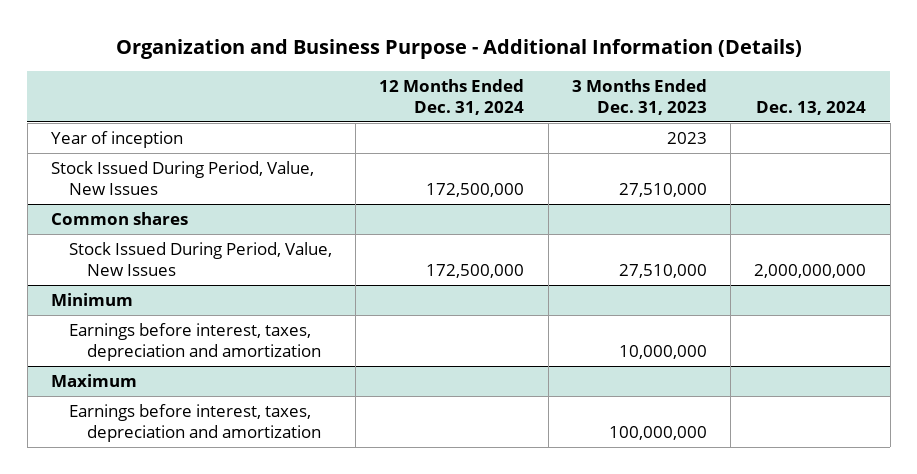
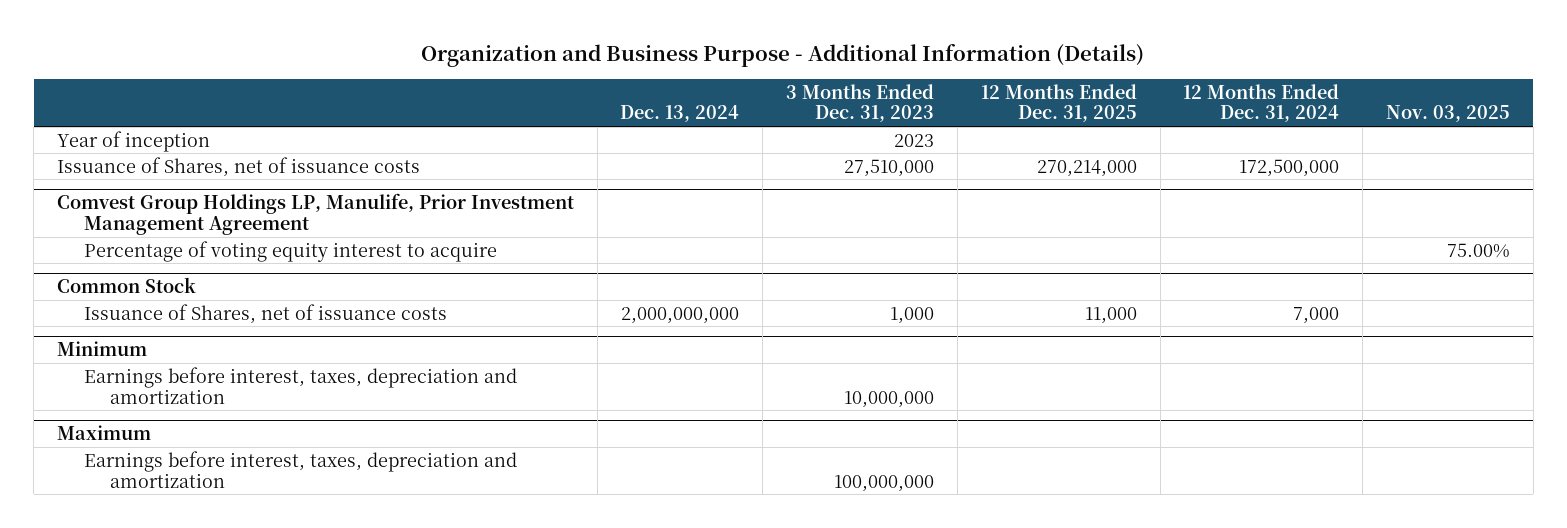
- | 12 Months Ended Dec. 31, 2024 | 3 Months Ended Dec. 31, 2023 | Dec. 13, 2024
+ | Dec. 13, 2024 | 3 Months Ended Dec. 31, 2023 | 12 Months Ended Dec. 31, 2025 | 12 Months Ended Dec. 31, 2024 | Nov. 03, 2025
- Stock Issued During Period, Value, New Issues | 172,500,000 | 27,510,000 |
- Common shares
- Stock Issued During Period, Value, New Issues | 172,500,000 | 27,510,000 | 2,000,000,000
+ Issuance of Shares, net of issuance costs | | 27,510,000 | 270,214,000 | 172,500,000 |
+ Comvest Group Holdings LP, Manulife, Prior Investment Management Agreement
+ Percentage of voting equity interest to acquire | | | | | 75.00%
+ Common Stock
+ Issuance of Shares, net of issuance costs | 2,000,000,000 | 1,000 | 11,000 | 7,000 |

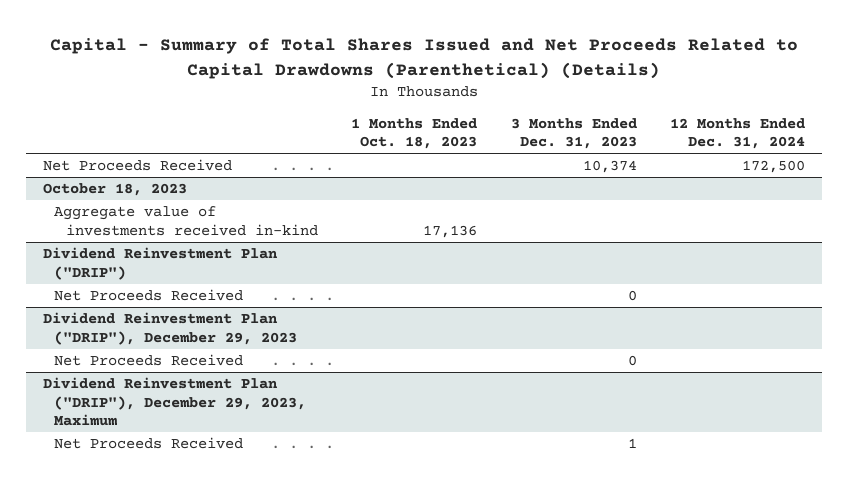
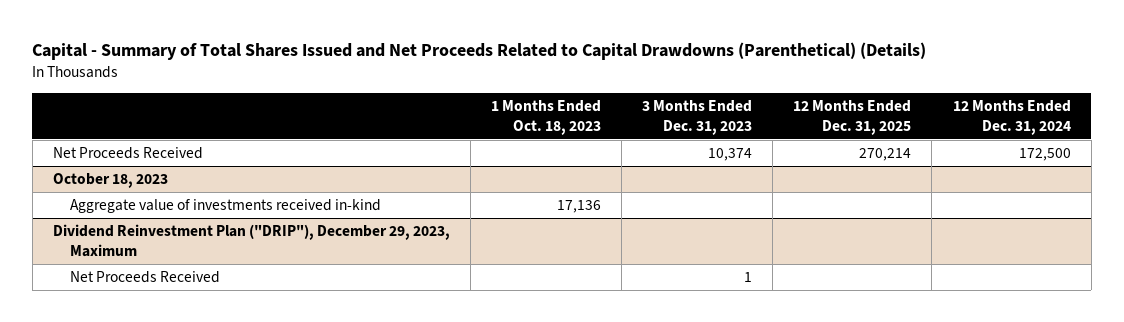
- | 1 Months Ended Oct. 18, 2023 | 3 Months Ended Dec. 31, 2023 | 12 Months Ended Dec. 31, 2024
+ | 1 Months Ended Oct. 18, 2023 | 3 Months Ended Dec. 31, 2023 | 12 Months Ended Dec. 31, 2025 | 12 Months Ended Dec. 31, 2024
- Dividend Reinvestment Plan ("DRIP")
- Net Proceeds Received | | 0 |
- Dividend Reinvestment Plan ("DRIP"), December 29, 2023
- Net Proceeds Received | | 0 |

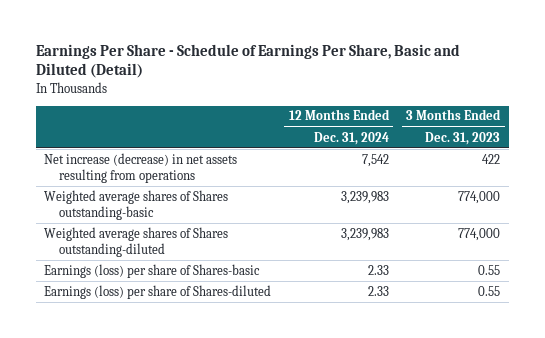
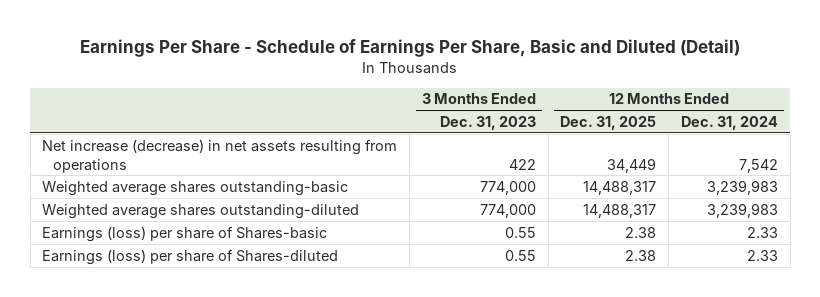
- | 12 Months Ended Dec. 31, 2024 | 3 Months Ended Dec. 31, 2023
+ | 3 Months Ended Dec. 31, 2023 | 12 Months Ended Dec. 31, 2025 | 12 Months Ended Dec. 31, 2024
- Weighted average shares of Shares outstanding-basic | 3,239,983 | 774,000
- Weighted average shares of Shares outstanding-diluted | 3,239,983 | 774,000
+ Weighted average shares outstanding-basic | 774,000 | 14,488,317 | 3,239,983
+ Weighted average shares outstanding-diluted | 774,000 | 14,488,317 | 3,239,983

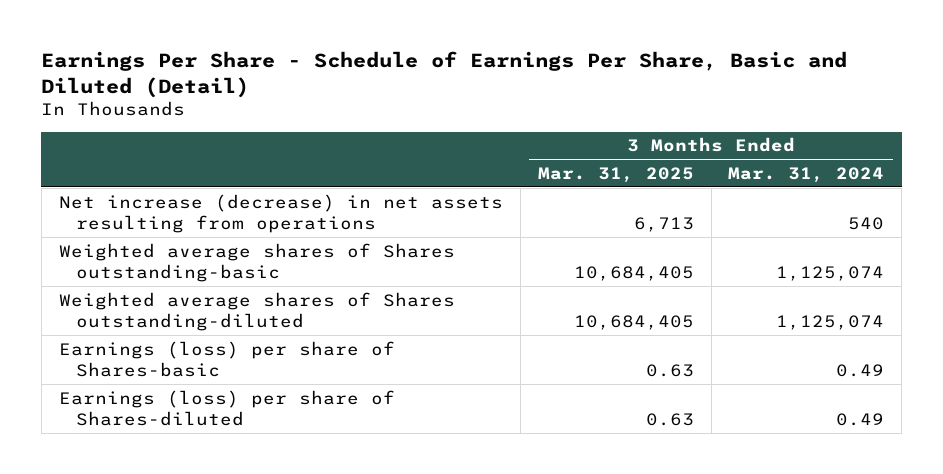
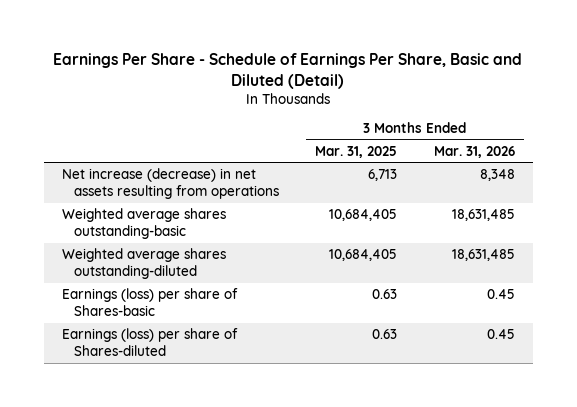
- | 3 Months Ended Mar. 31, 2025 | 3 Months Ended Mar. 31, 2024
+ | 3 Months Ended Mar. 31, 2025 | 3 Months Ended Mar. 31, 2026
- Weighted average shares of Shares outstanding-basic | 10,684,405 | 1,125,074
- Weighted average shares of Shares outstanding-diluted | 10,684,405 | 1,125,074
+ Weighted average shares outstanding-basic | 10,684,405 | 18,631,485
+ Weighted average shares outstanding-diluted | 10,684,405 | 18,631,485

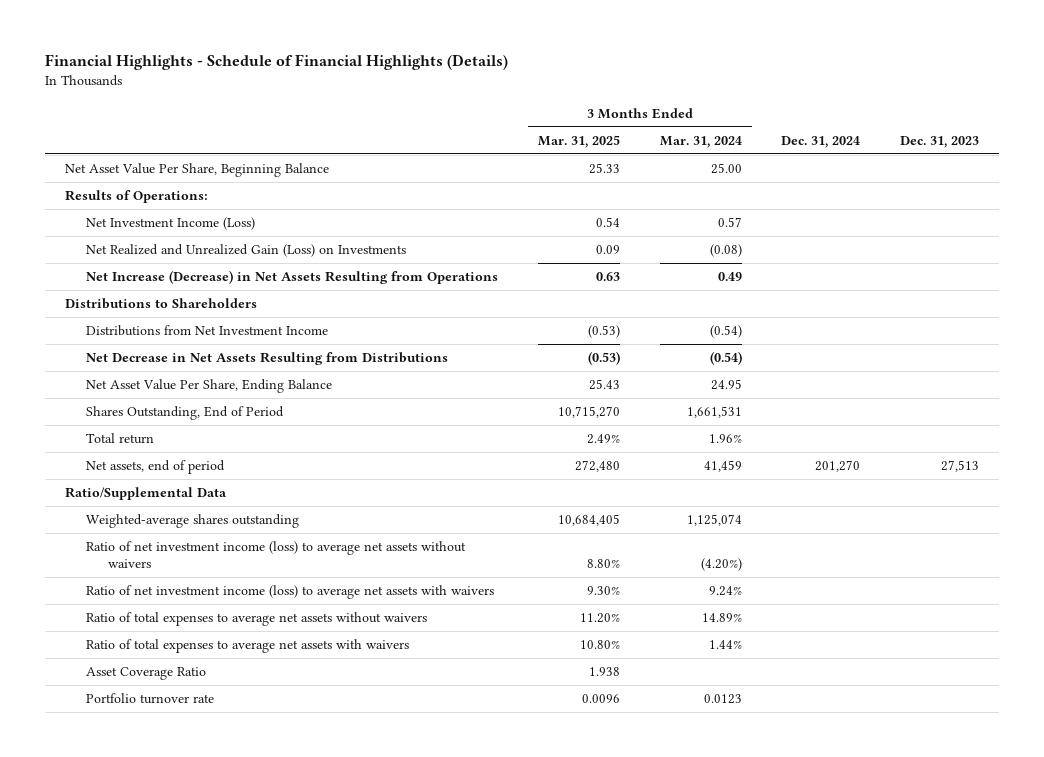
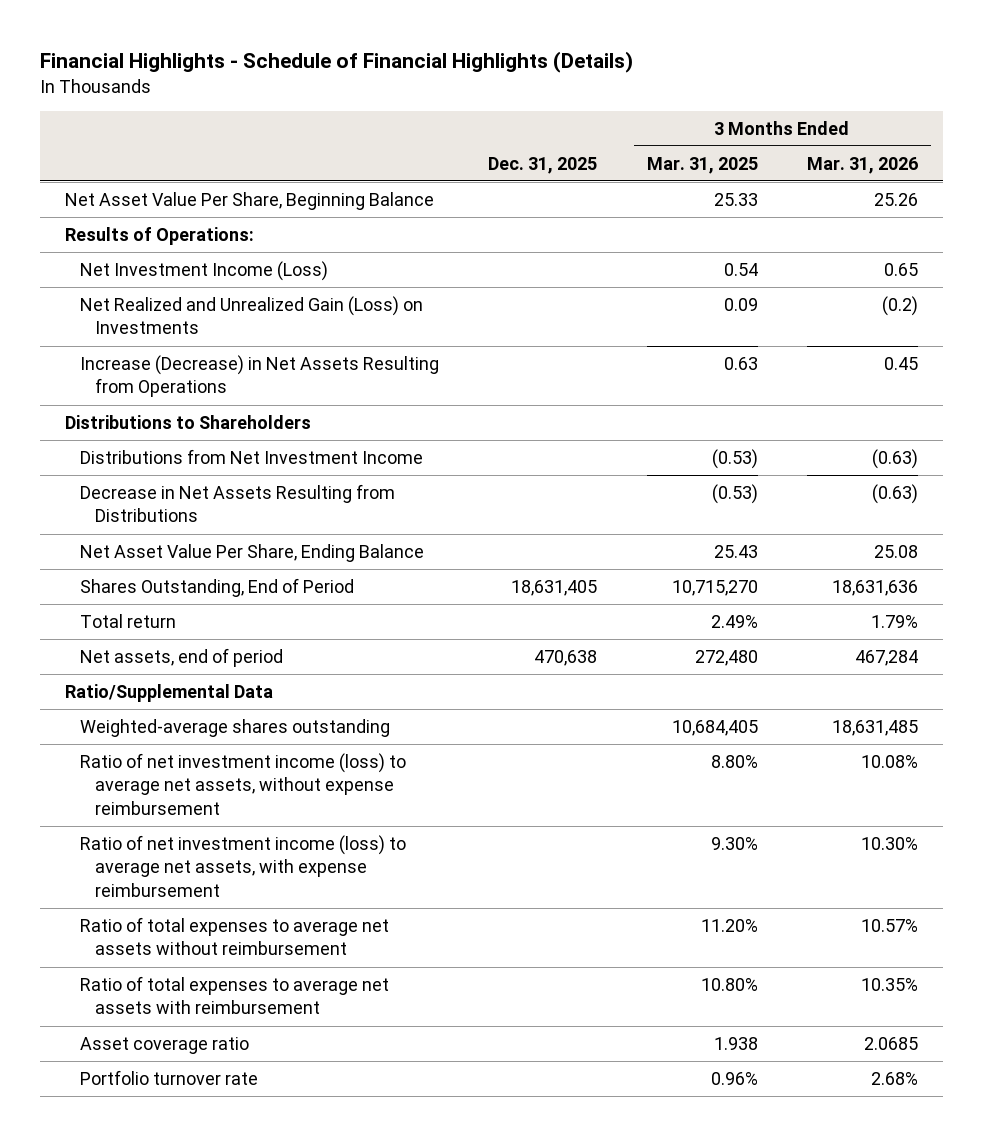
- | 3 Months Ended Mar. 31, 2025 | 3 Months Ended Mar. 31, 2024 | Dec. 31, 2024 | Dec. 31, 2023
+ | Dec. 31, 2025 | 3 Months Ended Mar. 31, 2025 | 3 Months Ended Mar. 31, 2026
- Net Increase (Decrease) in Net Assets Resulting from Operations | 0.63 | 0.49 | |
+ Increase (Decrease) in Net Assets Resulting from Operations | | 0.63 | 0.45
- Net Decrease in Net Assets Resulting from Distributions | (0.53) | (0.54) | |
+ Decrease in Net Assets Resulting from Distributions | | (0.53) | (0.63)
- Ratio of net investment income (loss) to average net assets without waivers | 8.80% | (4.20%) | |
- Ratio of net investment income (loss) to average net assets with waivers | 9.30% | 9.24% | |
- Ratio of total expenses to average net assets without waivers | 11.20% | 14.89% | |
- Ratio of total expenses to average net assets with waivers | 10.80% | 1.44% | |
- Asset Coverage Ratio | 1.938 | | |
- Portfolio turnover rate | 0.0096 | 0.0123 | |
+ Ratio of net investment income (loss) to average net assets, without expense reimbursement | | 8.80% | 10.08%
+ Ratio of net investment income (loss) to average net assets, with expense reimbursement | | 9.30% | 10.30%
+ Ratio of total expenses to average net assets without reimbursement | | 11.20% | 10.57%
+ Ratio of total expenses to average net assets with reimbursement | | 10.80% | 10.35%
+ Asset coverage ratio | | 1.938 | 2.0685
+ Portfolio turnover rate | | 0.96% | 2.68%

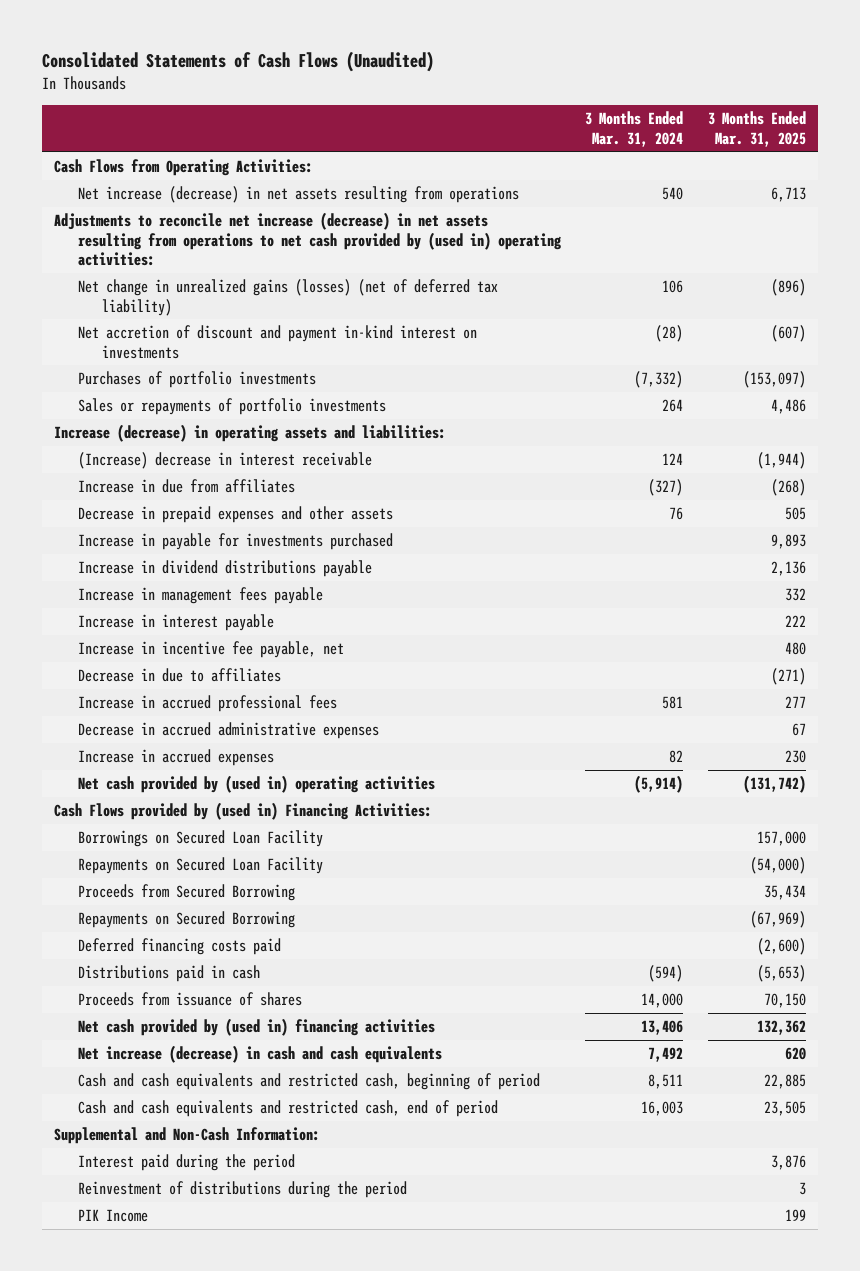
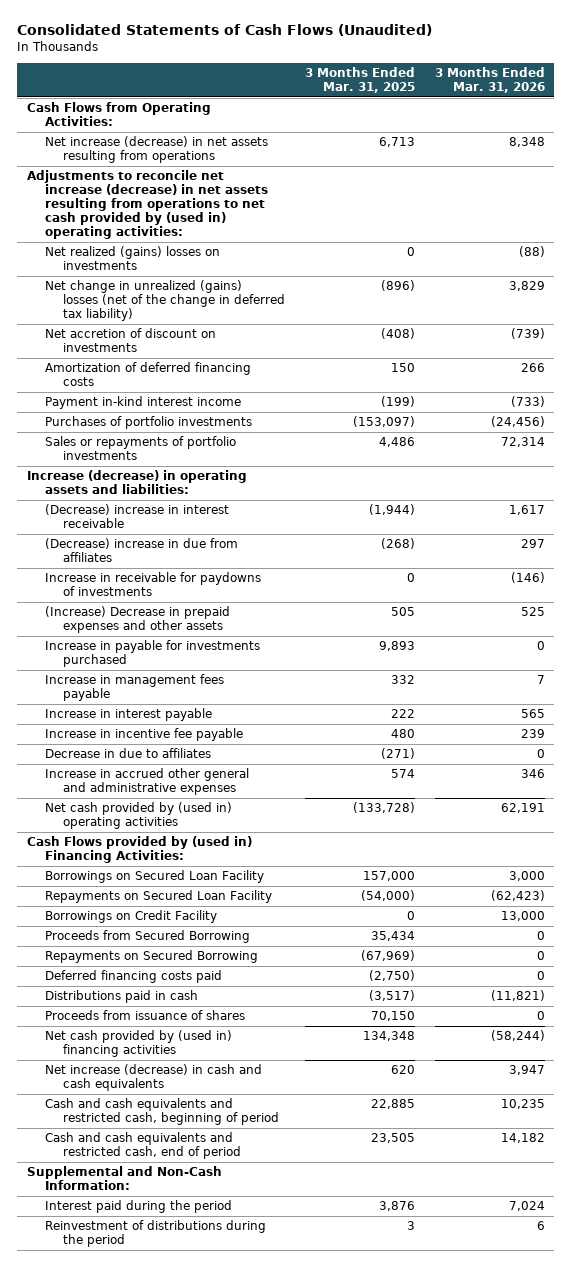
- | 3 Months Ended Mar. 31, 2024 | 3 Months Ended Mar. 31, 2025
+ | 3 Months Ended Mar. 31, 2025 | 3 Months Ended Mar. 31, 2026
- Net change in unrealized gains (losses) (net of deferred tax liability) | 106 | (896)
- Net accretion of discount and payment in-kind interest on investments | (28) | (607)
+ Net realized (gains) losses on investments | 0 | (88)
+ Net change in unrealized (gains) losses (net of the change in deferred tax liability) | (896) | 3,829
+ Net accretion of discount on investments | (408) | (739)
+ Amortization of deferred financing costs | 150 | 266
+ Payment in-kind interest income | (199) | (733)
- (Increase) decrease in interest receivable | 124 | (1,944)
- Increase in due from affiliates | (327) | (268)
- Decrease in prepaid expenses and other assets | 76 | 505
+ (Decrease) increase in interest receivable | (1,944) | 1,617
+ (Decrease) increase in due from affiliates | (268) | 297
+ Increase in receivable for paydowns of investments | 0 | (146)
+ (Increase) Decrease in prepaid expenses and other assets | 505 | 525
- Increase in dividend distributions payable | | 2,136
- Increase in incentive fee payable, net | | 480
+ Increase in incentive fee payable | 480 | 239
- Increase in accrued professional fees | 581 | 277
- Decrease in accrued administrative expenses | | 67
- Increase in accrued expenses | 82 | 230
- Net cash provided by (used in) operating activities | (5,914) | (131,742)
+ Increase in accrued other general and administrative expenses | 574 | 346
+ Net cash provided by (used in) operating activities | (133,728) | 62,191
+ Borrowings on Credit Facility | 0 | 13,000
- Deferred financing costs paid | | (2,600)
- Distributions paid in cash | (594) | (5,653)
+ Deferred financing costs paid | (2,750) | 0
+ Distributions paid in cash | (3,517) | (11,821)
- Net cash provided by (used in) financing activities | 13,406 | 132,362
+ Net cash provided by (used in) financing activities | 134,348 | (58,244)
- PIK Income | | 199

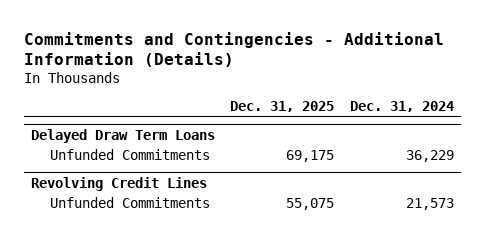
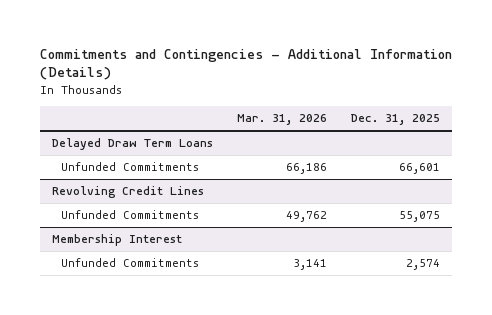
- | Dec. 31, 2025 | Dec. 31, 2024
+ | Mar. 31, 2026 | Dec. 31, 2025
@ Delayed Draw Term Loans
- Unfunded Commitments | 69,175 | 36,229
+ Unfunded Commitments | 66,186 | 66,601
+ Membership Interest
+ Unfunded Commitments | 3,141 | 2,574

